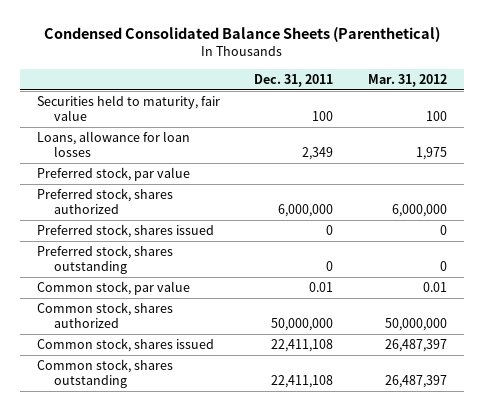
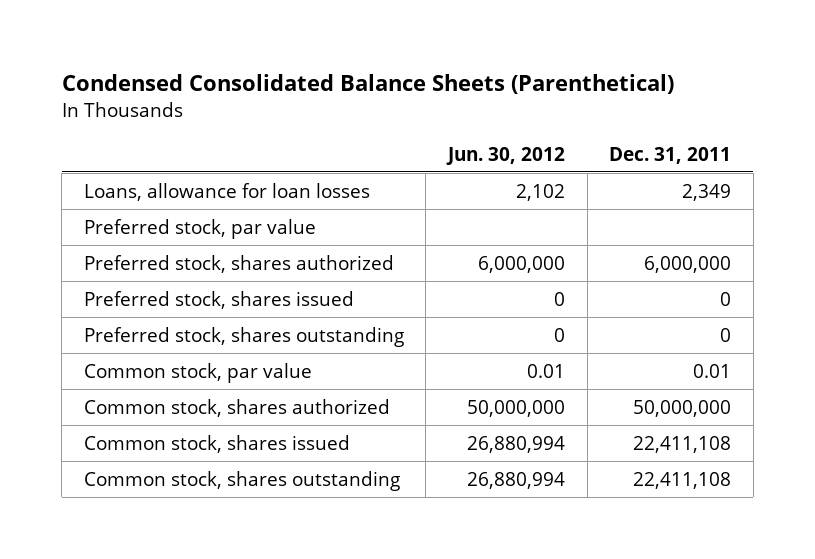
- | Dec. 31, 2011 | Mar. 31, 2012
+ | Jun. 30, 2012 | Dec. 31, 2011
- Securities held to maturity, fair value | 100 | 100

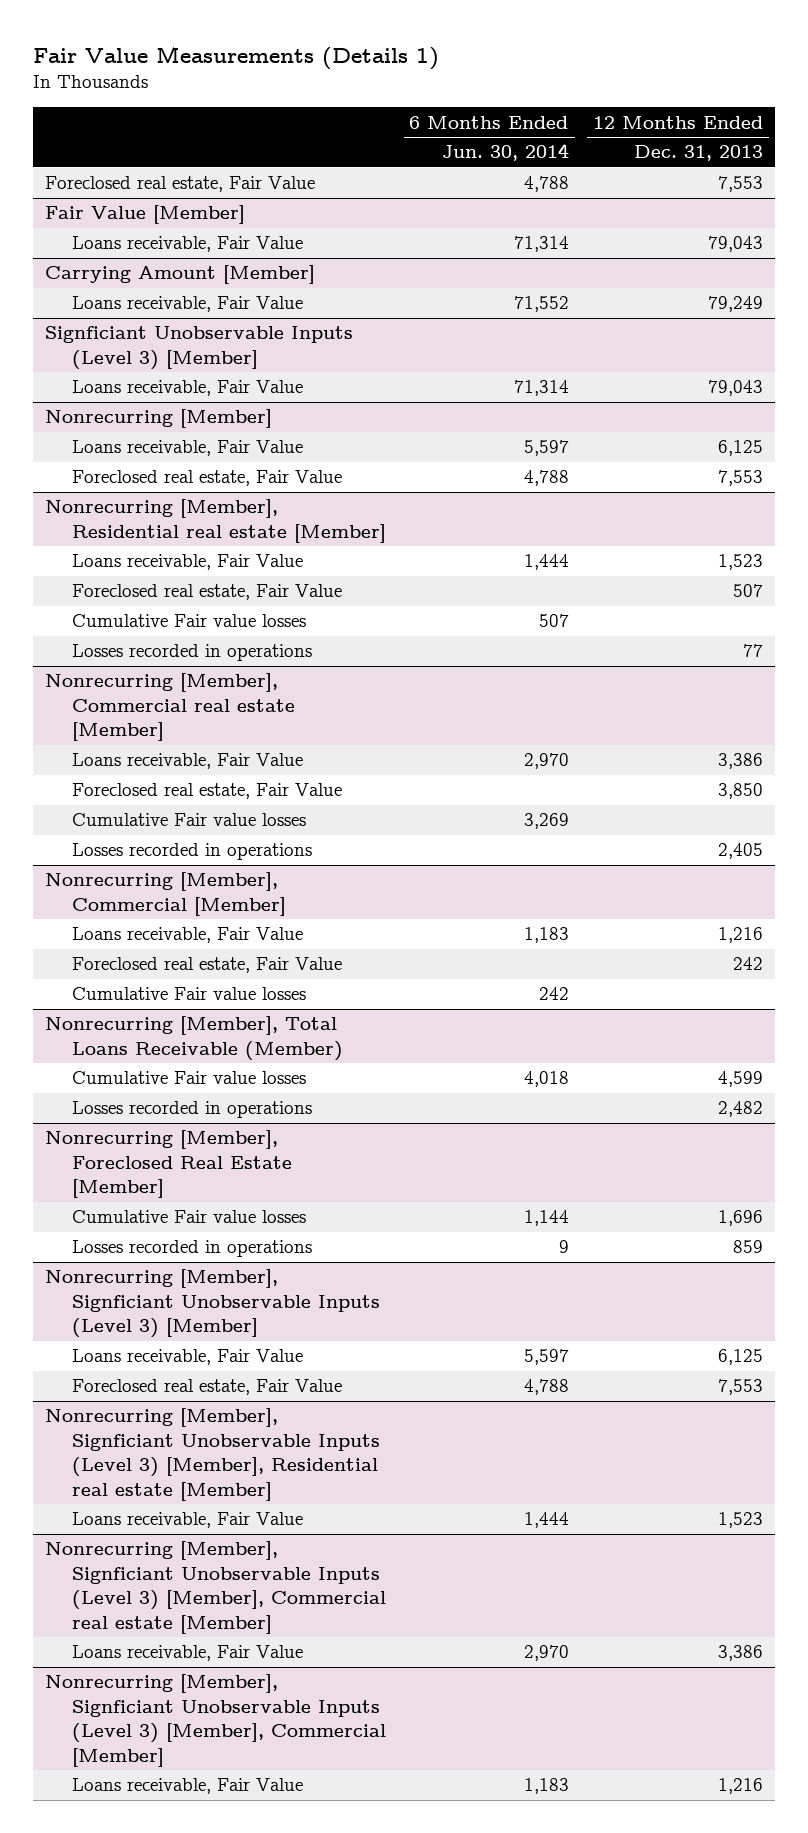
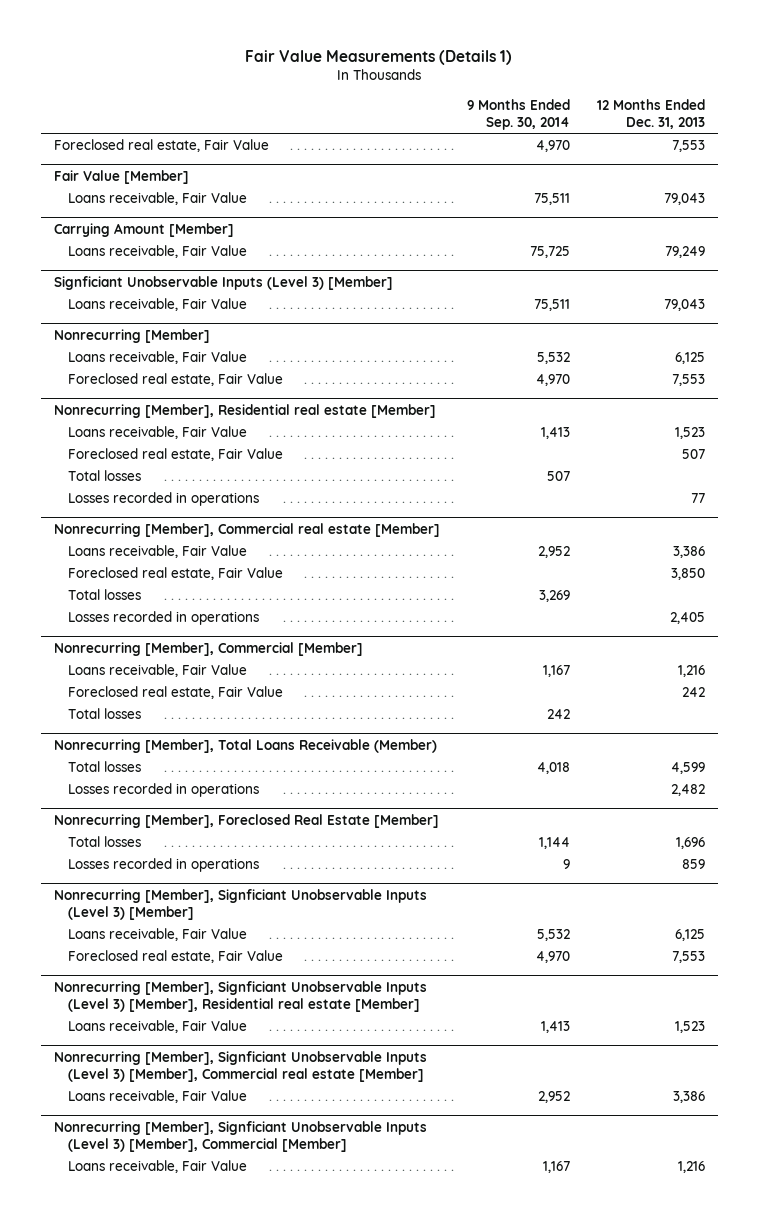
- | 6 Months Ended Jun. 30, 2014 | 12 Months Ended Dec. 31, 2013
+ | 9 Months Ended Sep. 30, 2014 | 12 Months Ended Dec. 31, 2013
@ Nonrecurring [Member], Residential real estate [Member]
- Cumulative Fair value losses | 507 |
+ Total losses | 507 |
@ Nonrecurring [Member], Commercial real estate [Member]
- Cumulative Fair value losses | 3,269 |
+ Total losses | 3,269 |
@ Nonrecurring [Member], Commercial [Member]
- Cumulative Fair value losses | 242 |
+ Total losses | 242 |
@ Nonrecurring [Member], Total Loans Receivable (Member)
- Cumulative Fair value losses | 4,018 | 4,599
+ Total losses | 4,018 | 4,599
@ Nonrecurring [Member], Foreclosed Real Estate [Member]
- Cumulative Fair value losses | 1,144 | 1,696
+ Total losses | 1,144 | 1,696

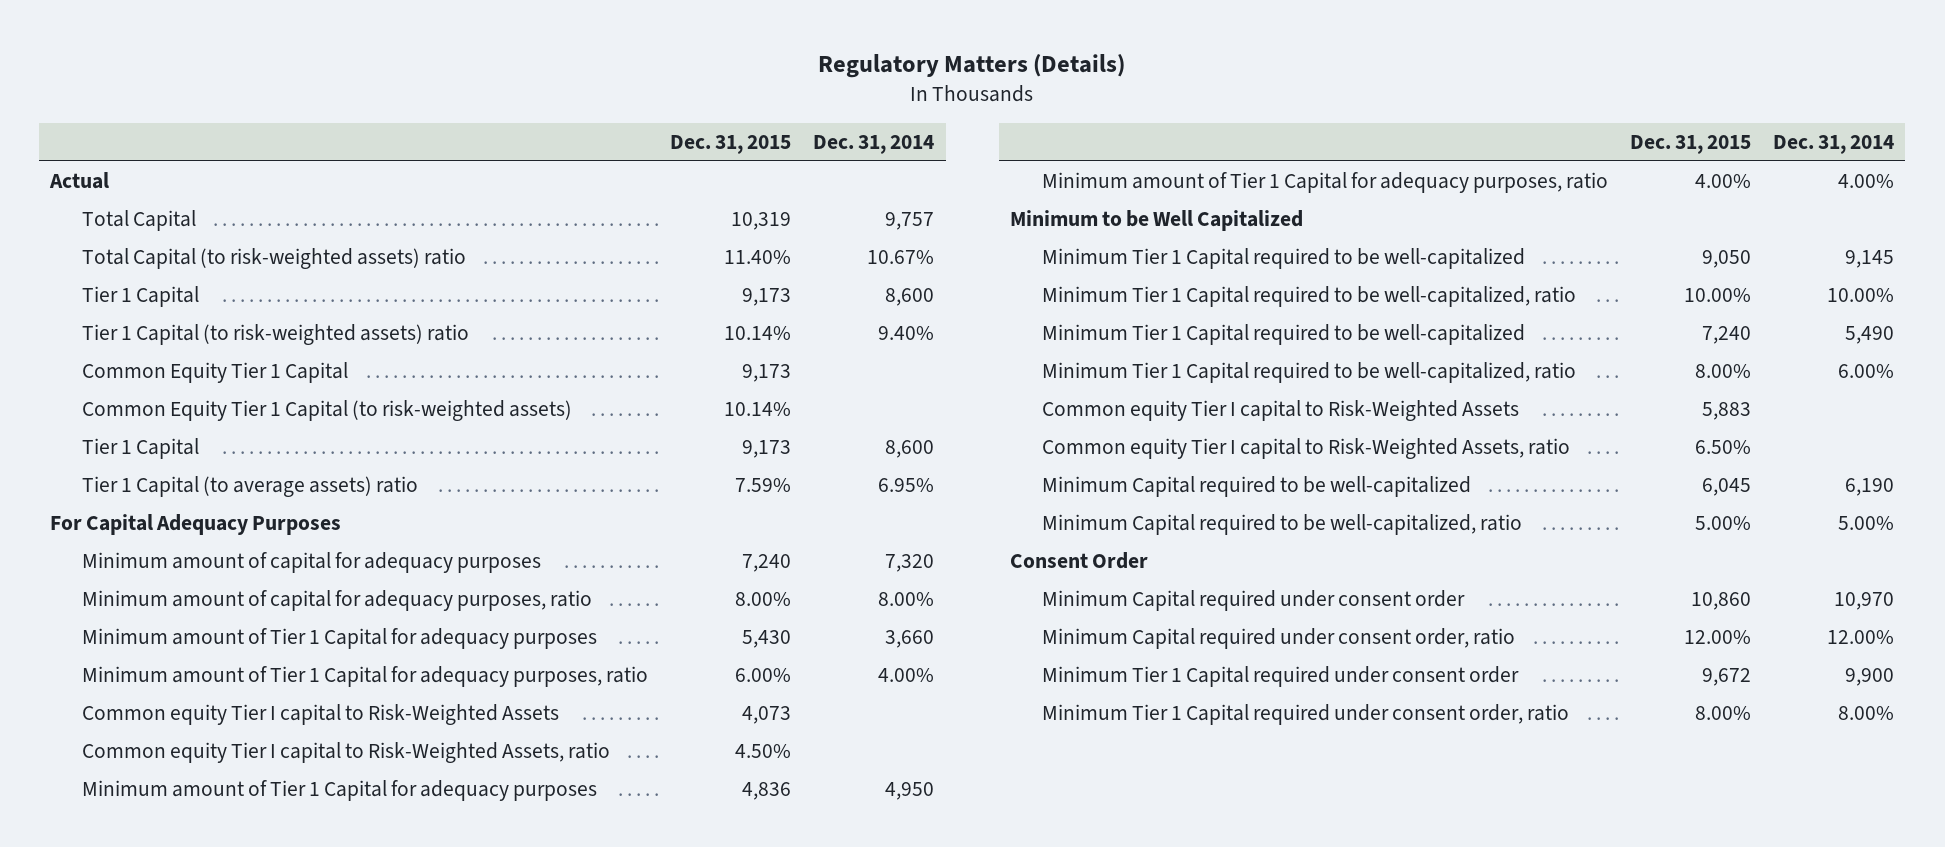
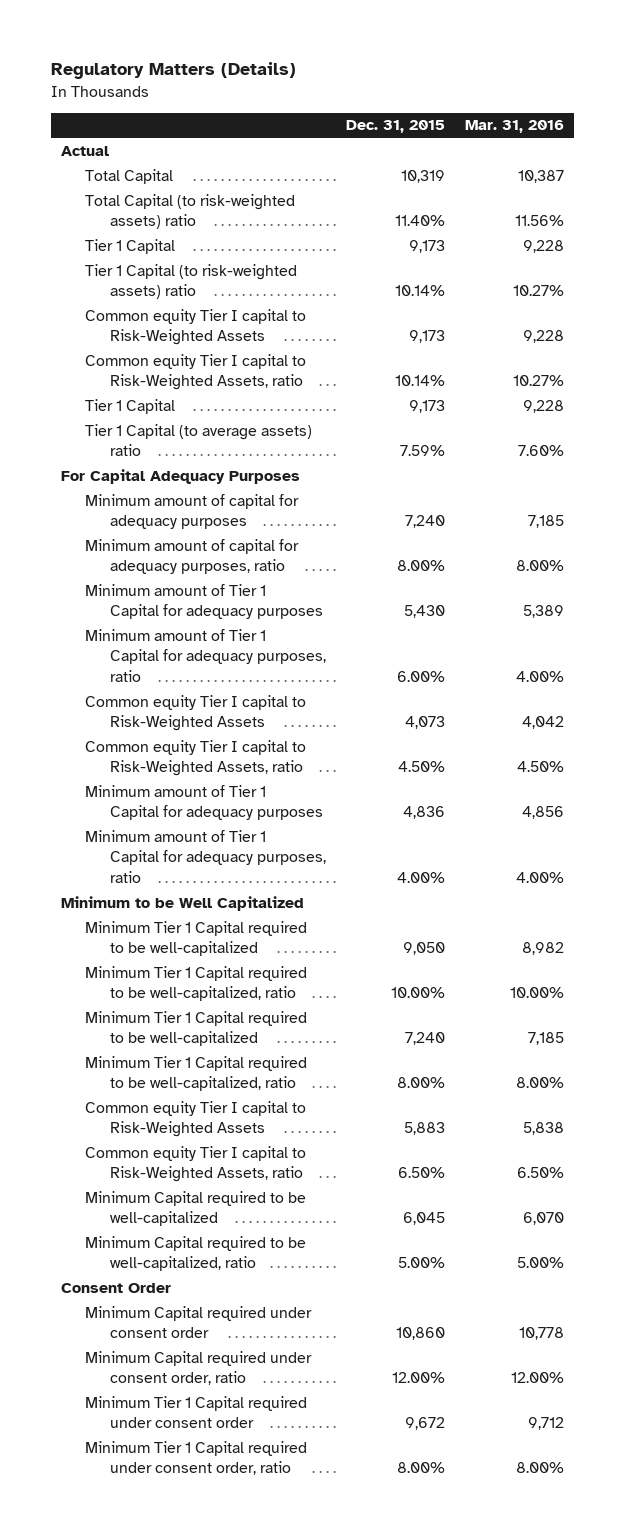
- | Dec. 31, 2015 | Dec. 31, 2014
+ | Dec. 31, 2015 | Mar. 31, 2016
- Common Equity Tier 1 Capital | 9,173 |
- Common Equity Tier 1 Capital (to risk-weighted assets) | 10.14% |
+ Common equity Tier I capital to Risk-Weighted Assets | 9,173 | 9,228
+ Common equity Tier I capital to Risk-Weighted Assets, ratio | 10.14% | 10.27%

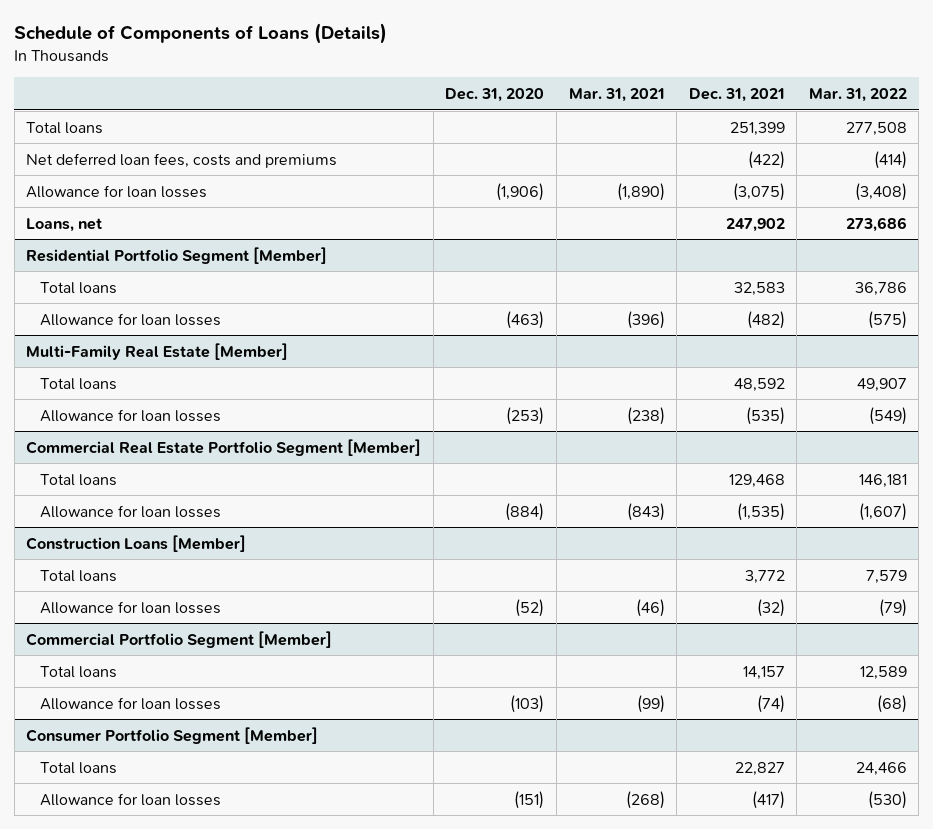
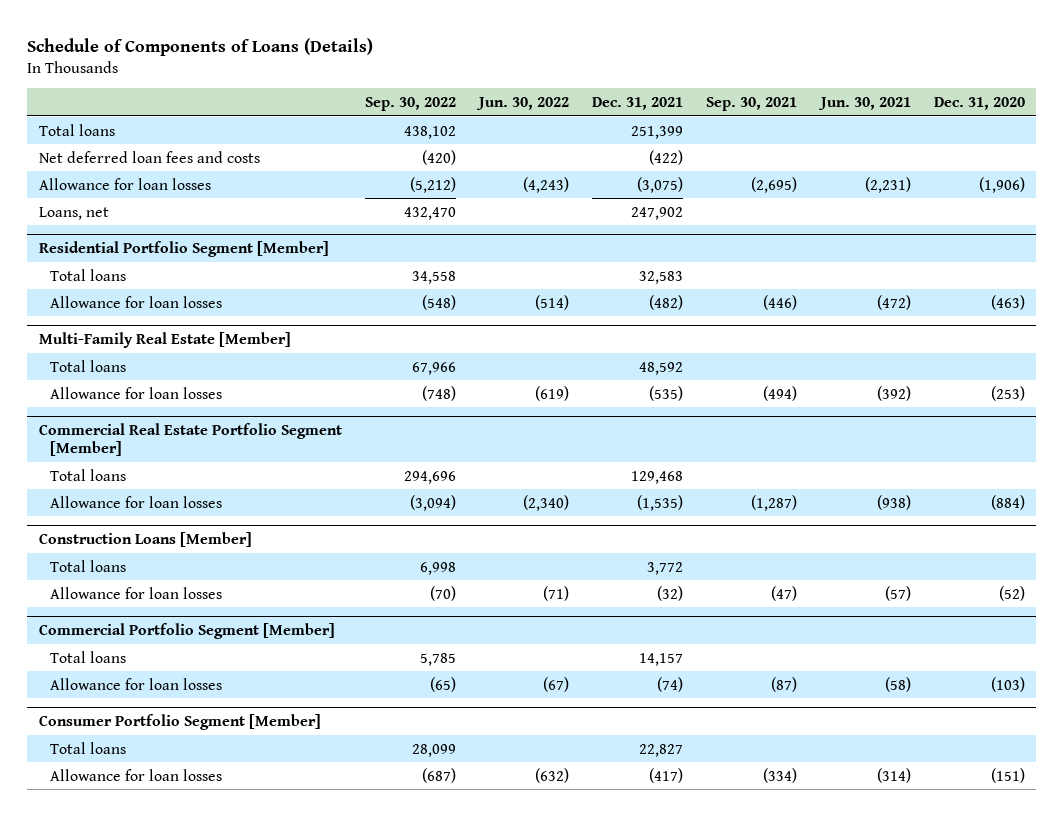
- | Dec. 31, 2020 | Mar. 31, 2021 | Dec. 31, 2021 | Mar. 31, 2022
+ | Sep. 30, 2022 | Jun. 30, 2022 | Dec. 31, 2021 | Sep. 30, 2021 | Jun. 30, 2021 | Dec. 31, 2020
- Net deferred loan fees, costs and premiums | | | (422) | (414)
+ Net deferred loan fees and costs | (420) | | (422) | | |

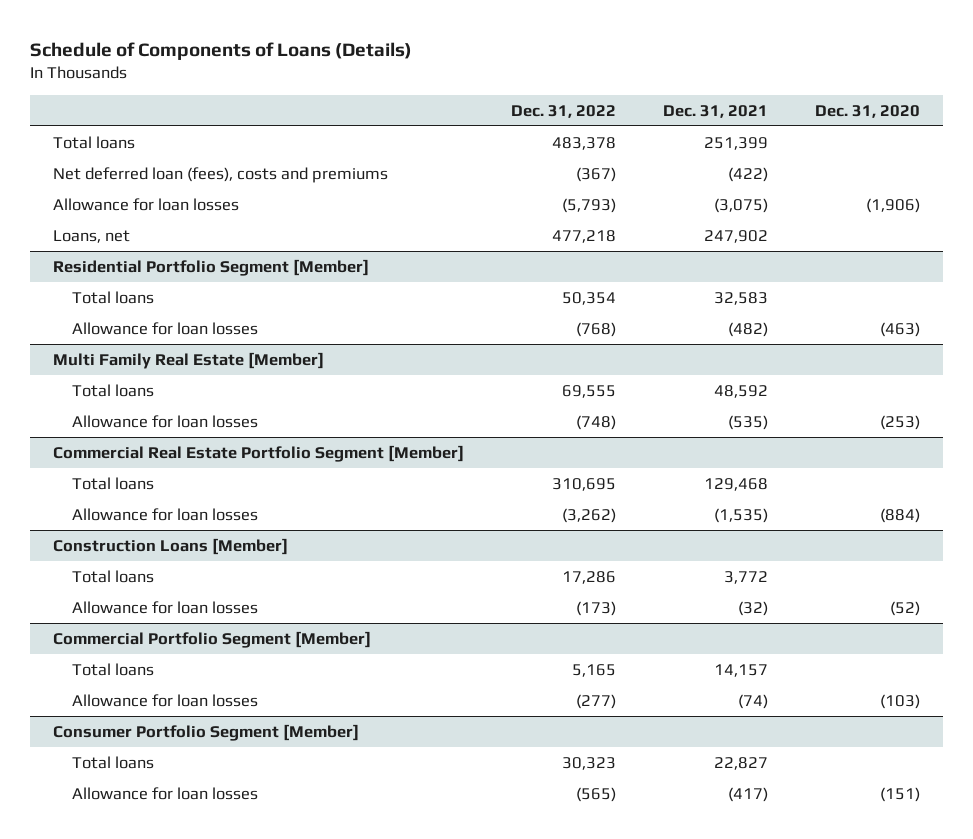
- | Sep. 30, 2022 | Jun. 30, 2022 | Dec. 31, 2021 | Sep. 30, 2021 | Jun. 30, 2021 | Dec. 31, 2020
+ | Dec. 31, 2022 | Dec. 31, 2021 | Dec. 31, 2020
- Net deferred loan fees and costs | (420) | | (422) | | |
+ Net deferred loan (fees), costs and premiums | (367) | (422) |
- Multi-Family Real Estate [Member]
+ Multi Family Real Estate [Member]

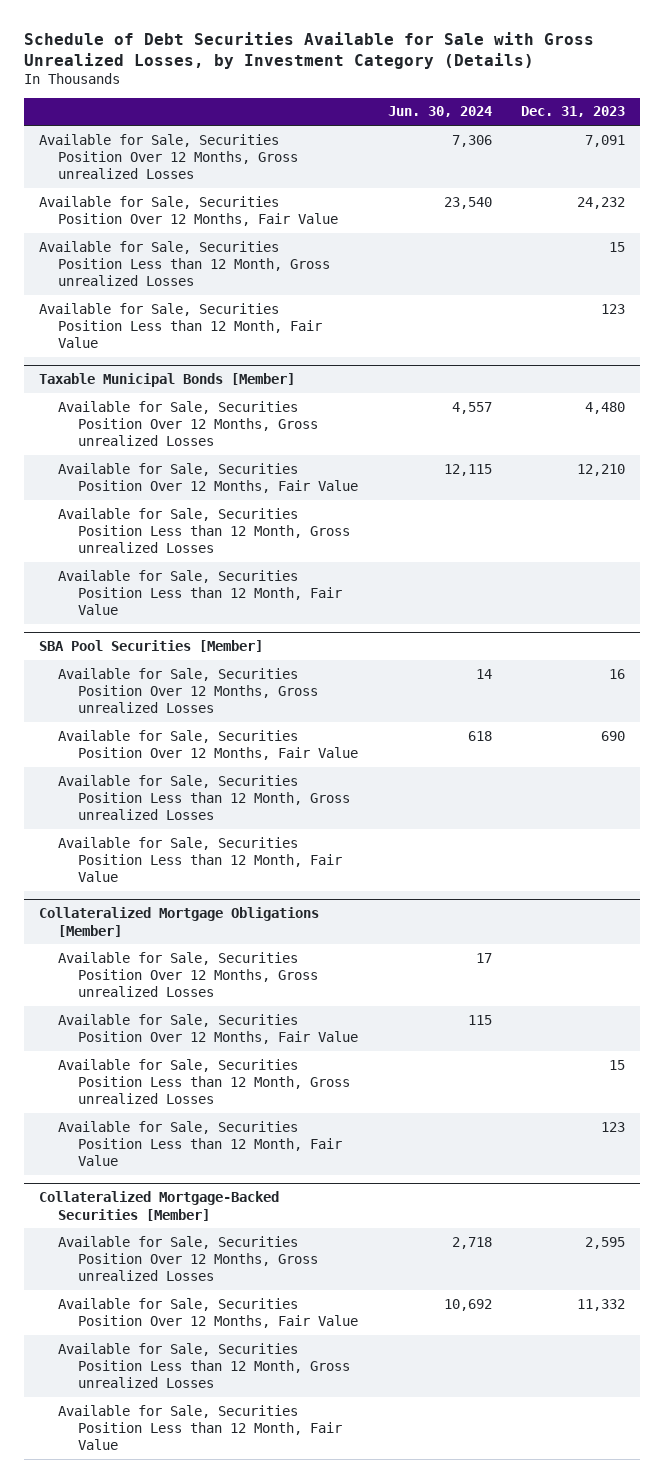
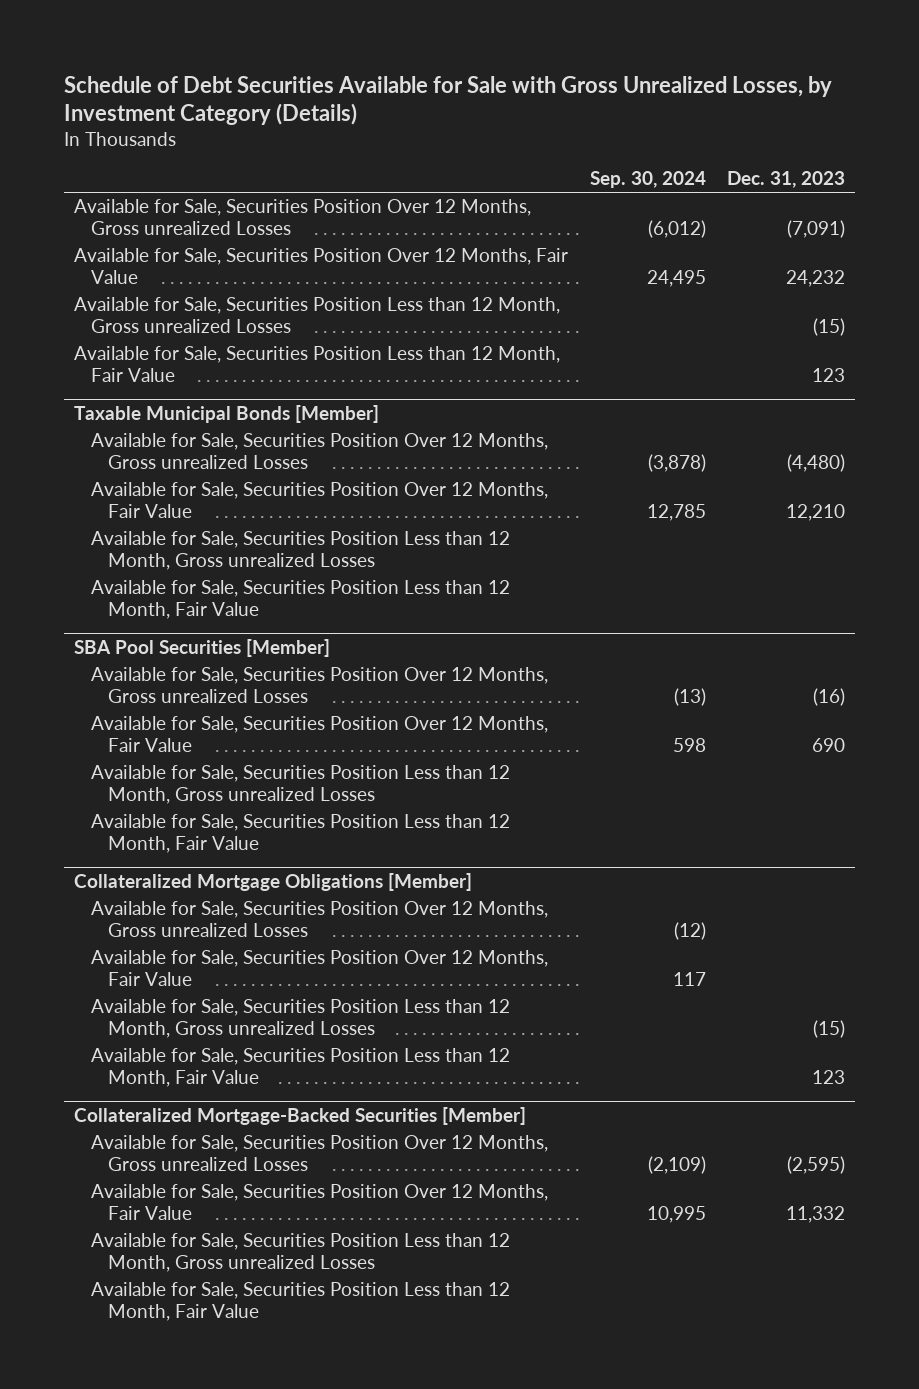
- | Jun. 30, 2024 | Dec. 31, 2023
+ | Sep. 30, 2024 | Dec. 31, 2023
- Available for Sale, Securities Position Over 12 Months, Gross unrealized Losses | 7,306 | 7,091
+ Available for Sale, Securities Position Over 12 Months, Gross unrealized Losses | (6,012) | (7,091)
- Available for Sale, Securities Position Less than 12 Month, Gross unrealized Losses | | 15
+ Available for Sale, Securities Position Less than 12 Month, Gross unrealized Losses | | (15)
@ Taxable Municipal Bonds [Member]
- Available for Sale, Securities Position Over 12 Months, Gross unrealized Losses | 4,557 | 4,480
+ Available for Sale, Securities Position Over 12 Months, Gross unrealized Losses | (3,878) | (4,480)
@ SBA Pool Securities [Member]
- Available for Sale, Securities Position Over 12 Months, Gross unrealized Losses | 14 | 16
+ Available for Sale, Securities Position Over 12 Months, Gross unrealized Losses | (13) | (16)
@ Collateralized Mortgage Obligations [Member]
- Available for Sale, Securities Position Less than 12 Month, Gross unrealized Losses | | 15
+ Available for Sale, Securities Position Less than 12 Month, Gross unrealized Losses | | (15)
@ Collateralized Mortgage-Backed Securities [Member]
- Available for Sale, Securities Position Over 12 Months, Gross unrealized Losses | 2,718 | 2,595
+ Available for Sale, Securities Position Over 12 Months, Gross unrealized Losses | (2,109) | (2,595)

